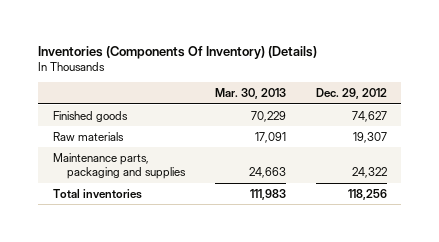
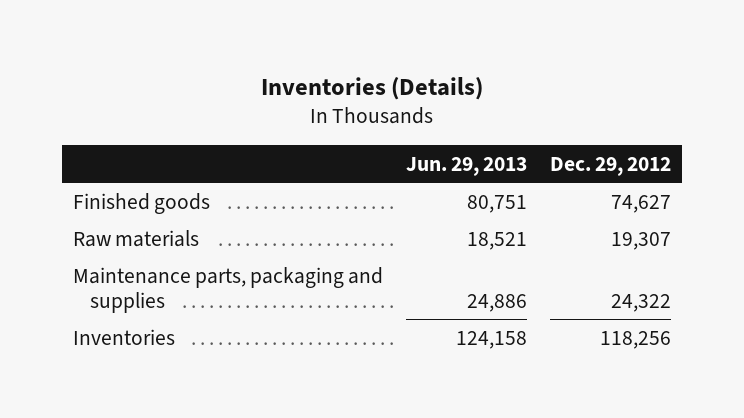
- Inventories (Components Of Inventory) (Details)
+ Inventories (Details)
- | Mar. 30, 2013 | Dec. 29, 2012
+ | Jun. 29, 2013 | Dec. 29, 2012
- Total inventories | 111,983 | 118,256
+ Inventories | 124,158 | 118,256

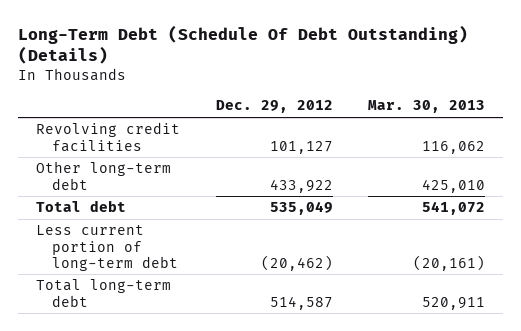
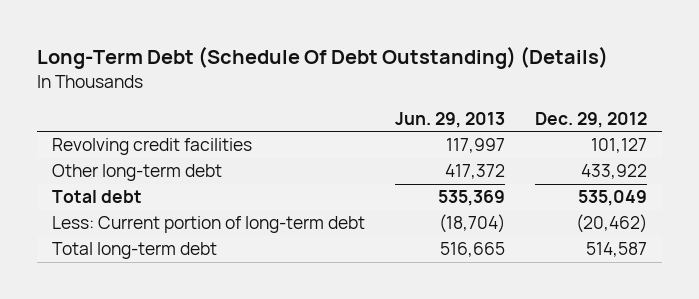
- | Dec. 29, 2012 | Mar. 30, 2013
+ | Jun. 29, 2013 | Dec. 29, 2012
- Less current portion of long-term debt | (20,462) | (20,161)
+ Less: Current portion of long-term debt | (18,704) | (20,462)

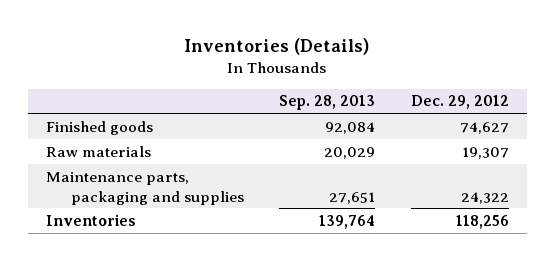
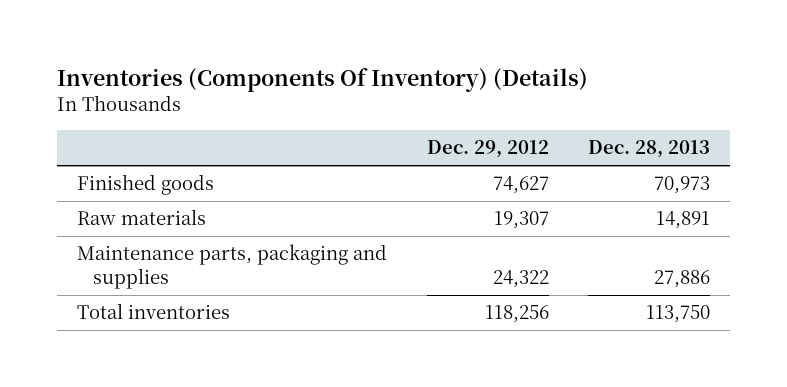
- Inventories (Details)
+ Inventories (Components Of Inventory) (Details)
- | Sep. 28, 2013 | Dec. 29, 2012
+ | Dec. 29, 2012 | Dec. 28, 2013
- Inventories | 139,764 | 118,256
+ Total inventories | 118,256 | 113,750

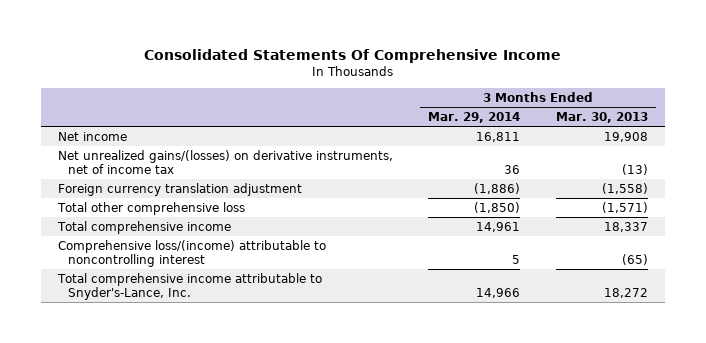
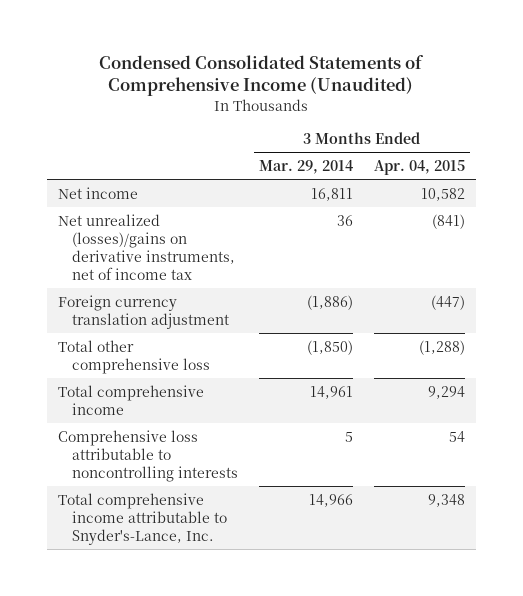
- Consolidated Statements Of Comprehensive Income
+ Condensed Consolidated Statements of Comprehensive Income (Unaudited)
- | 3 Months Ended Mar. 29, 2014 | 3 Months Ended Mar. 30, 2013
+ | 3 Months Ended Mar. 29, 2014 | 3 Months Ended Apr. 04, 2015
- Net unrealized gains/(losses) on derivative instruments, net of income tax | 36 | (13)
+ Net unrealized (losses)/gains on derivative instruments, net of income tax | 36 | (841)
- Comprehensive loss/(income) attributable to noncontrolling interest | 5 | (65)
+ Comprehensive loss attributable to noncontrolling interests | 5 | 54

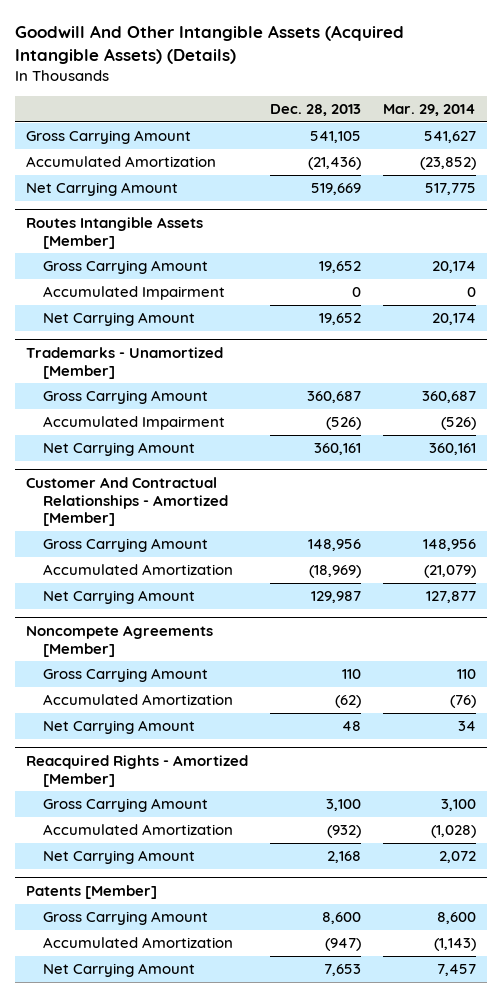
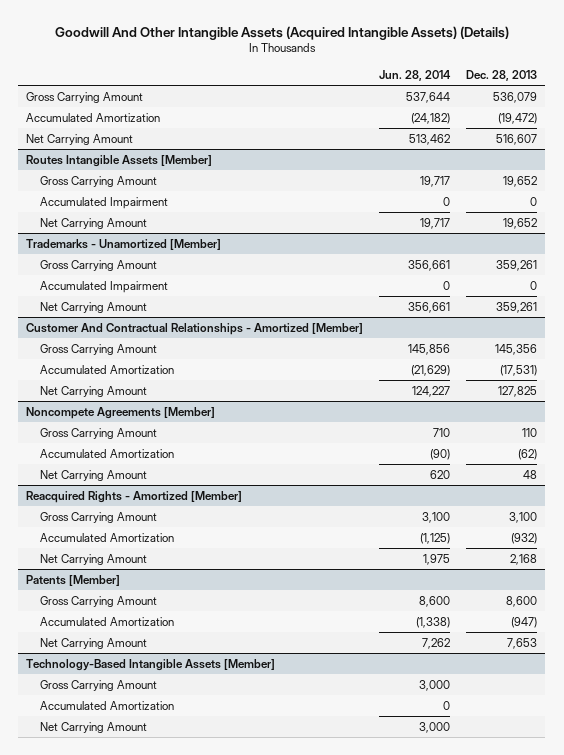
- | Dec. 28, 2013 | Mar. 29, 2014
+ | Jun. 28, 2014 | Dec. 28, 2013
- Gross Carrying Amount | 541,105 | 541,627
- Accumulated Amortization | (21,436) | (23,852)
- Net Carrying Amount | 519,669 | 517,775
+ Gross Carrying Amount | 537,644 | 536,079
+ Accumulated Amortization | (24,182) | (19,472)
+ Net Carrying Amount | 513,462 | 516,607
@ Trademarks - Unamortized [Member]
- Gross Carrying Amount | 360,687 | 360,687
- Accumulated Impairment | (526) | (526)
- Net Carrying Amount | 360,161 | 360,161
+ Gross Carrying Amount | 356,661 | 359,261
+ Accumulated Impairment | 0 | 0
+ Net Carrying Amount | 356,661 | 359,261
@ Customer And Contractual Relationships - Amortized [Member]
- Gross Carrying Amount | 148,956 | 148,956
- Accumulated Amortization | (18,969) | (21,079)
- Net Carrying Amount | 129,987 | 127,877
+ Gross Carrying Amount | 145,856 | 145,356
+ Accumulated Amortization | (21,629) | (17,531)
+ Net Carrying Amount | 124,227 | 127,825
+ Technology-Based Intangible Assets [Member]
+ Gross Carrying Amount | 3,000 |
+ Accumulated Amortization | 0 |
+ Net Carrying Amount | 3,000 |

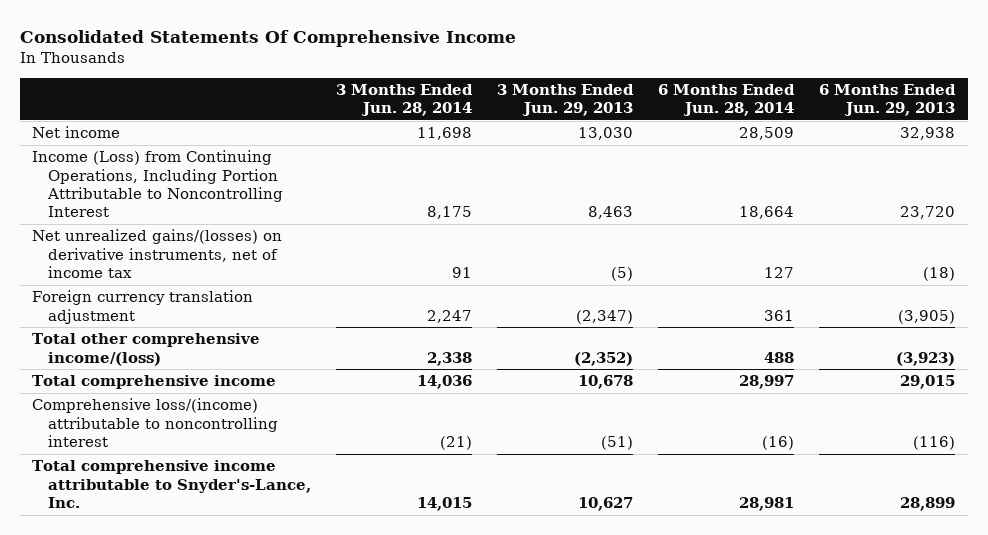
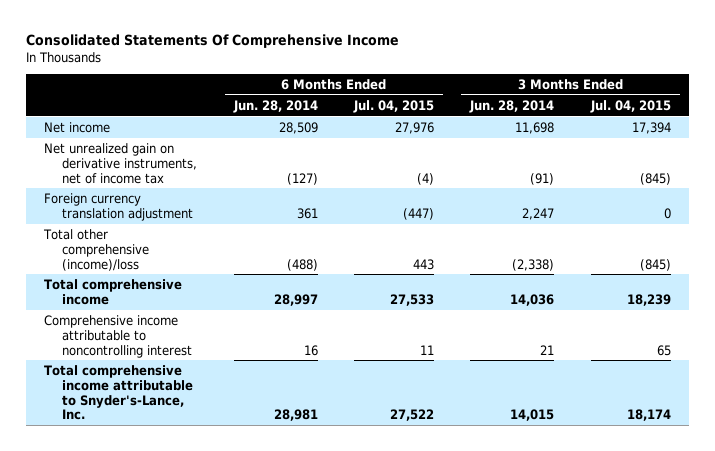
- | 3 Months Ended Jun. 28, 2014 | 3 Months Ended Jun. 29, 2013 | 6 Months Ended Jun. 28, 2014 | 6 Months Ended Jun. 29, 2013
+ | 6 Months Ended Jun. 28, 2014 | 6 Months Ended Jul. 04, 2015 | 3 Months Ended Jun. 28, 2014 | 3 Months Ended Jul. 04, 2015
- Income (Loss) from Continuing Operations, Including Portion Attributable to Noncontrolling Interest | 8,175 | 8,463 | 18,664 | 23,720
- Net unrealized gains/(losses) on derivative instruments, net of income tax | 91 | (5) | 127 | (18)
+ Net unrealized gain on derivative instruments, net of income tax | (127) | (4) | (91) | (845)
- Total other comprehensive income/(loss) | 2,338 | (2,352) | 488 | (3,923)
+ Total other comprehensive (income)/loss | (488) | 443 | (2,338) | (845)
- Comprehensive loss/(income) attributable to noncontrolling interest | (21) | (51) | (16) | (116)
+ Comprehensive income attributable to noncontrolling interest | 16 | 11 | 21 | 65

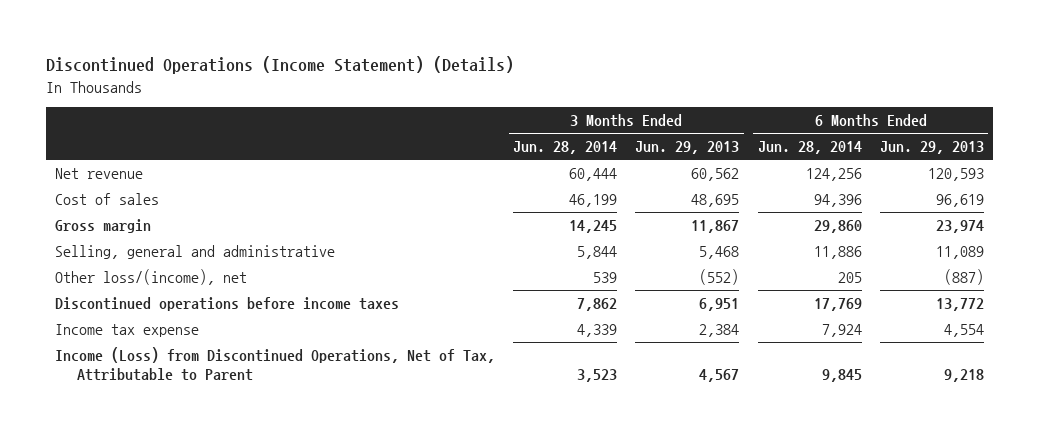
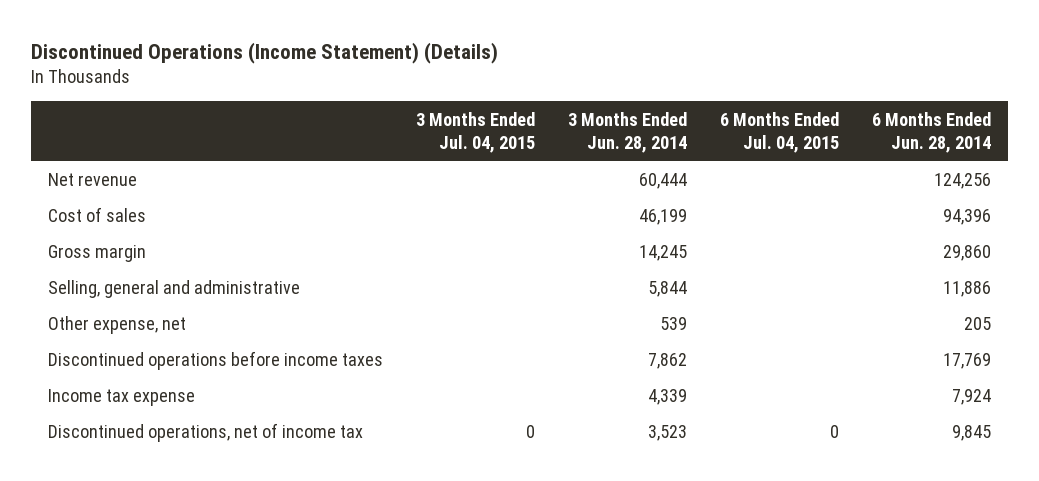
- | 3 Months Ended Jun. 28, 2014 | 3 Months Ended Jun. 29, 2013 | 6 Months Ended Jun. 28, 2014 | 6 Months Ended Jun. 29, 2013
+ | 3 Months Ended Jul. 04, 2015 | 3 Months Ended Jun. 28, 2014 | 6 Months Ended Jul. 04, 2015 | 6 Months Ended Jun. 28, 2014
- Other loss/(income), net | 539 | (552) | 205 | (887)
+ Other expense, net | | 539 | | 205
- Income (Loss) from Discontinued Operations, Net of Tax, Attributable to Parent | 3,523 | 4,567 | 9,845 | 9,218
+ Discontinued operations, net of income tax | 0 | 3,523 | 0 | 9,845

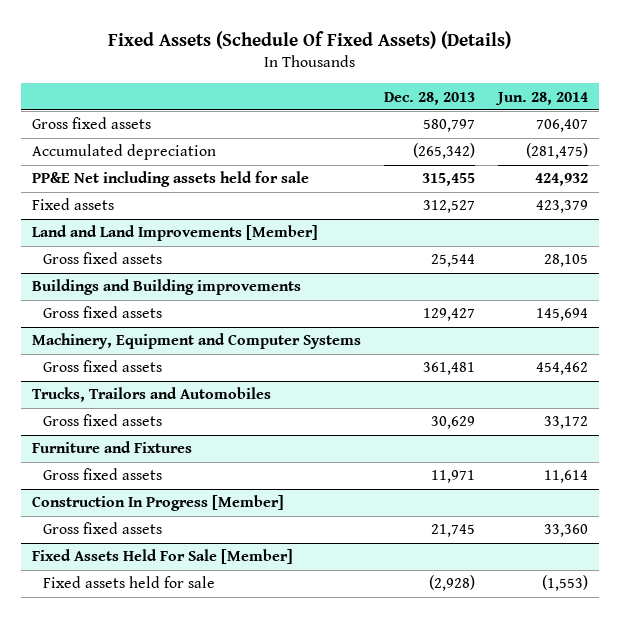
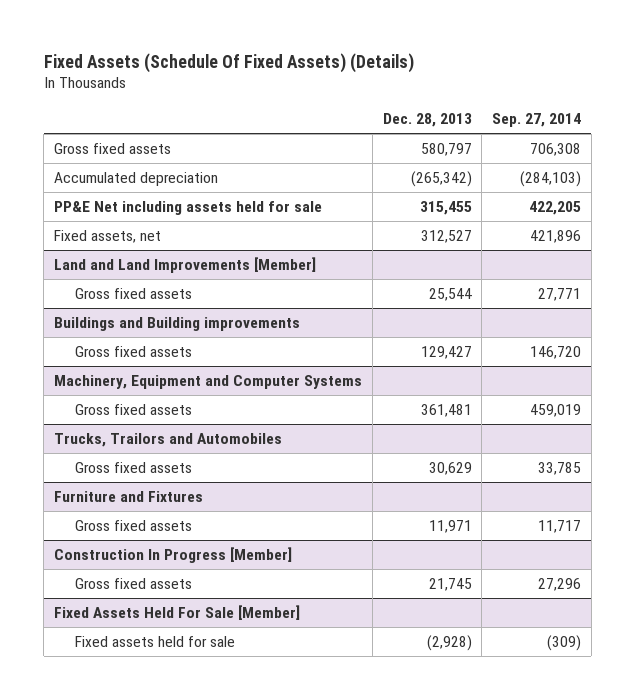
- | Dec. 28, 2013 | Jun. 28, 2014
+ | Dec. 28, 2013 | Sep. 27, 2014
- Fixed assets | 312,527 | 423,379
+ Fixed assets, net | 312,527 | 421,896

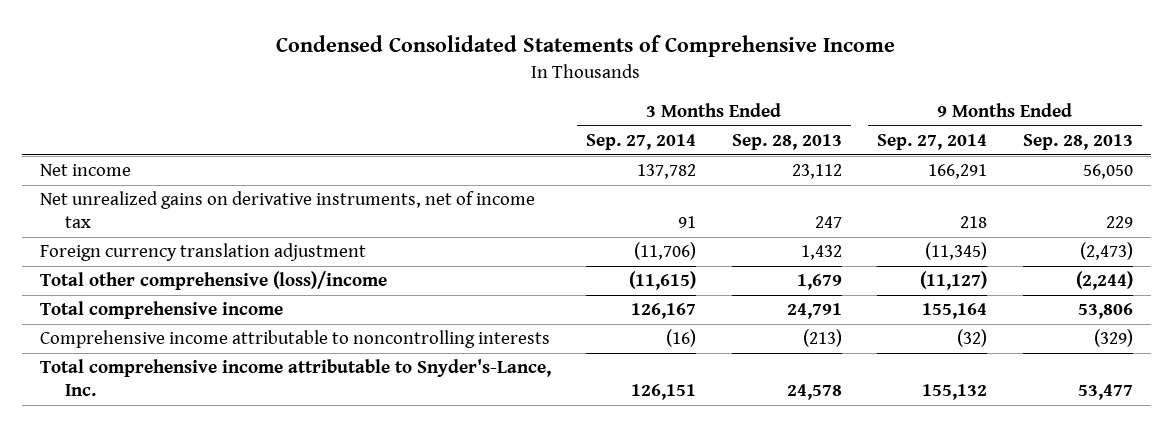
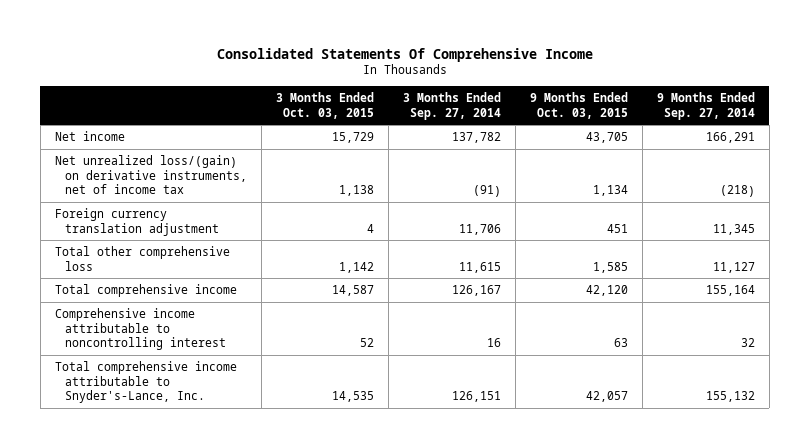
- Condensed Consolidated Statements of Comprehensive Income
+ Consolidated Statements Of Comprehensive Income
- | 3 Months Ended Sep. 27, 2014 | 3 Months Ended Sep. 28, 2013 | 9 Months Ended Sep. 27, 2014 | 9 Months Ended Sep. 28, 2013
+ | 3 Months Ended Oct. 03, 2015 | 3 Months Ended Sep. 27, 2014 | 9 Months Ended Oct. 03, 2015 | 9 Months Ended Sep. 27, 2014
- Net unrealized gains on derivative instruments, net of income tax | 91 | 247 | 218 | 229
- Foreign currency translation adjustment | (11,706) | 1,432 | (11,345) | (2,473)
- Total other comprehensive (loss)/income | (11,615) | 1,679 | (11,127) | (2,244)
+ Net unrealized loss/(gain) on derivative instruments, net of income tax | 1,138 | (91) | 1,134 | (218)
+ Foreign currency translation adjustment | 4 | 11,706 | 451 | 11,345
+ Total other comprehensive loss | 1,142 | 11,615 | 1,585 | 11,127
- Comprehensive income attributable to noncontrolling interests | (16) | (213) | (32) | (329)
+ Comprehensive income attributable to noncontrolling interest | 52 | 16 | 63 | 32

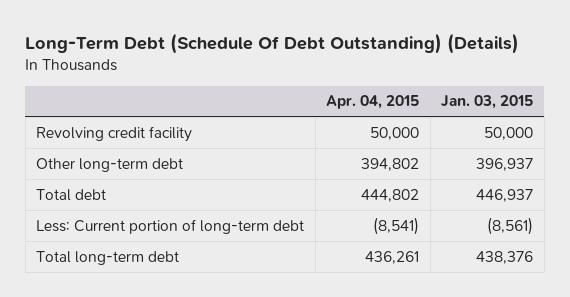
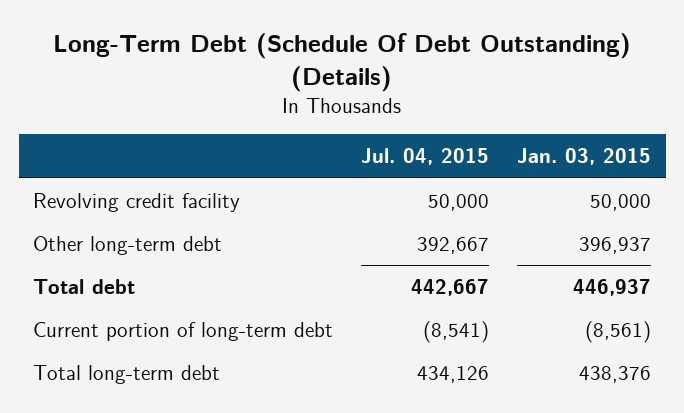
- | Apr. 04, 2015 | Jan. 03, 2015
+ | Jul. 04, 2015 | Jan. 03, 2015
- Less: Current portion of long-term debt | (8,541) | (8,561)
+ Current portion of long-term debt | (8,541) | (8,561)

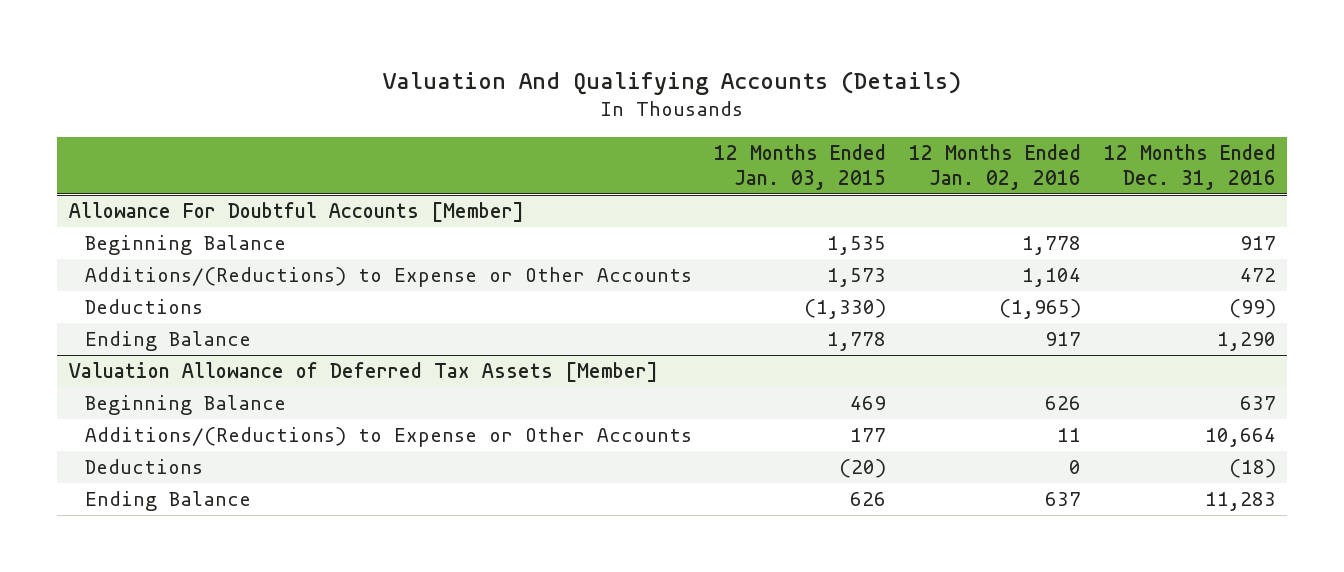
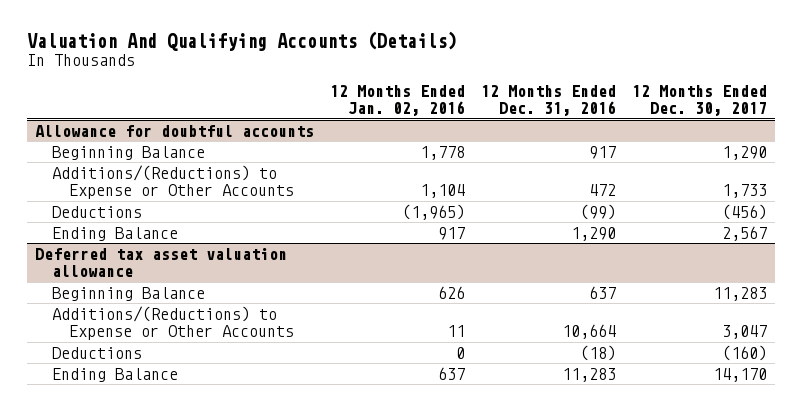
- | 12 Months Ended Jan. 03, 2015 | 12 Months Ended Jan. 02, 2016 | 12 Months Ended Dec. 31, 2016
+ | 12 Months Ended Jan. 02, 2016 | 12 Months Ended Dec. 31, 2016 | 12 Months Ended Dec. 30, 2017
- Allowance For Doubtful Accounts [Member]
+ Allowance for doubtful accounts
- Valuation Allowance of Deferred Tax Assets [Member]
+ Deferred tax asset valuation allowance

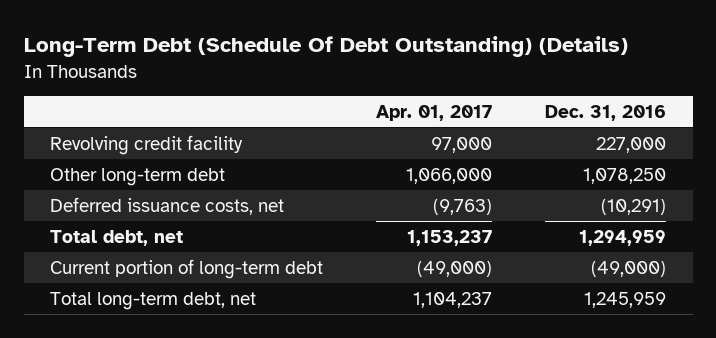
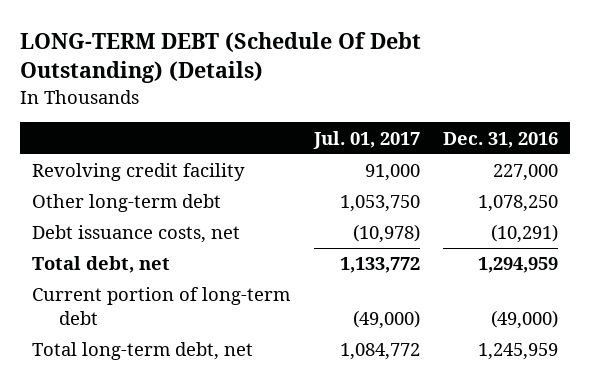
- Long-Term Debt (Schedule Of Debt Outstanding) (Details)
+ LONG-TERM DEBT (Schedule Of Debt Outstanding) (Details)
- | Apr. 01, 2017 | Dec. 31, 2016
+ | Jul. 01, 2017 | Dec. 31, 2016
- Deferred issuance costs, net | (9,763) | (10,291)
+ Debt issuance costs, net | (10,978) | (10,291)

